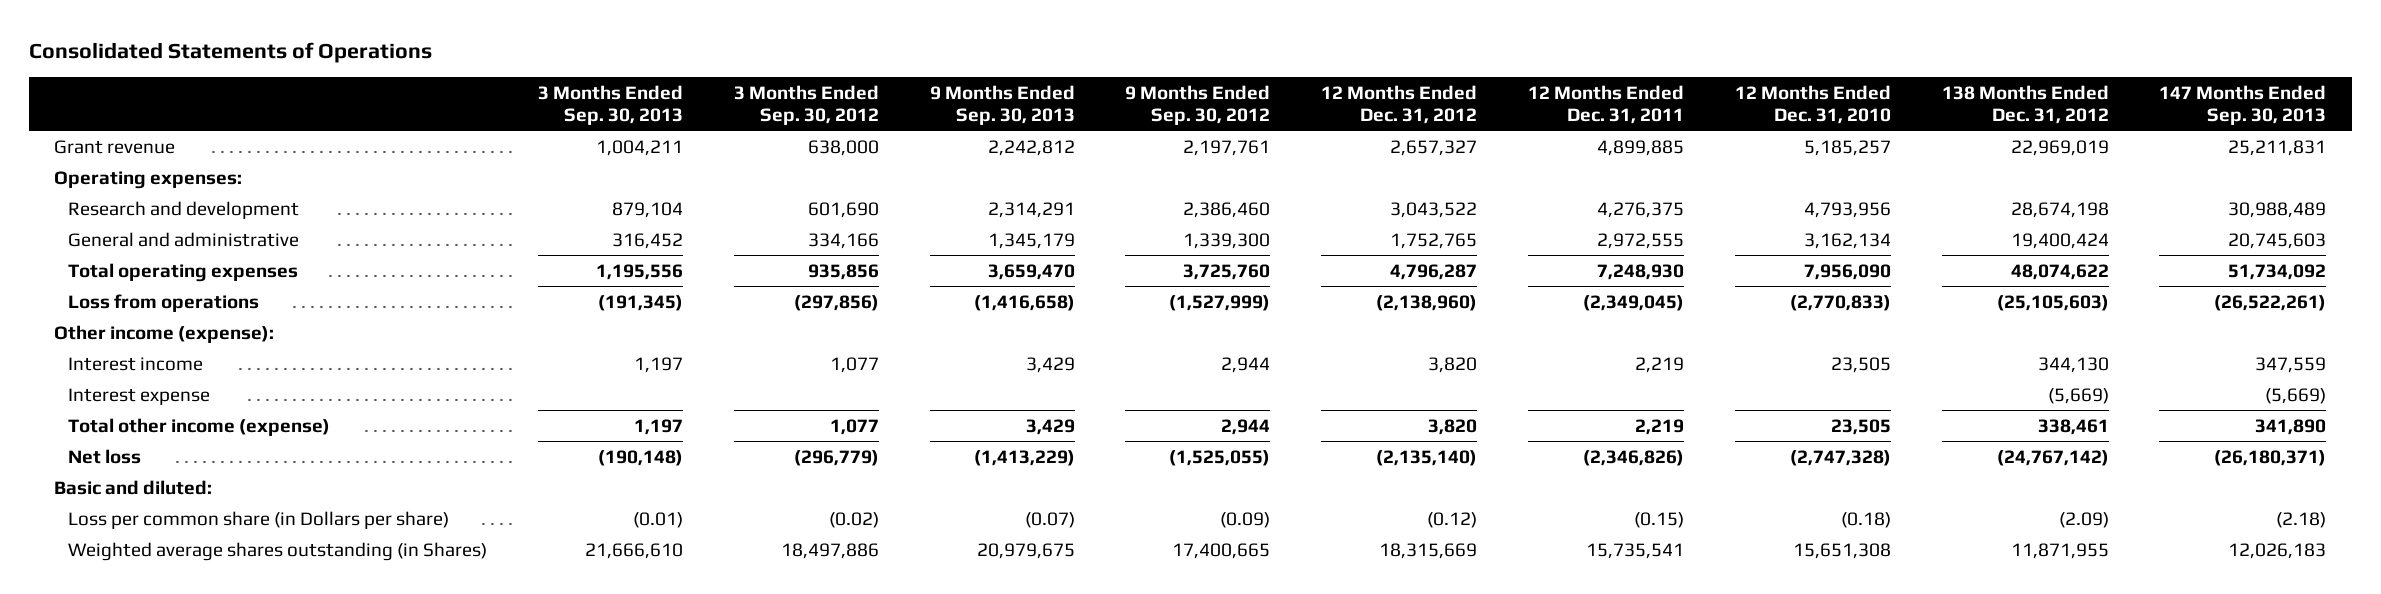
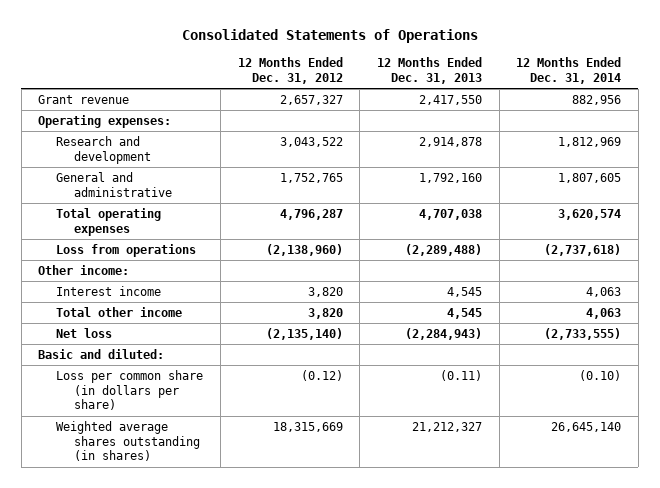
- | 3 Months Ended Sep. 30, 2013 | 3 Months Ended Sep. 30, 2012 | 9 Months Ended Sep. 30, 2013 | 9 Months Ended Sep. 30, 2012 | 12 Months Ended Dec. 31, 2012 | 12 Months Ended Dec. 31, 2011 | 12 Months Ended Dec. 31, 2010 | 138 Months Ended Dec. 31, 2012 | 147 Months Ended Sep. 30, 2013
+ | 12 Months Ended Dec. 31, 2012 | 12 Months Ended Dec. 31, 2013 | 12 Months Ended Dec. 31, 2014
- Other income (expense):
+ Other income:
- Interest expense | | | | | | | | (5,669) | (5,669)
- Total other income (expense) | 1,197 | 1,077 | 3,429 | 2,944 | 3,820 | 2,219 | 23,505 | 338,461 | 341,890
+ Total other income | 3,820 | 4,545 | 4,063
- Loss per common share (in Dollars per share) | (0.01) | (0.02) | (0.07) | (0.09) | (0.12) | (0.15) | (0.18) | (2.09) | (2.18)
- Weighted average shares outstanding (in Shares) | 21,666,610 | 18,497,886 | 20,979,675 | 17,400,665 | 18,315,669 | 15,735,541 | 15,651,308 | 11,871,955 | 12,026,183
+ Loss per common share (in dollars per share) | (0.12) | (0.11) | (0.10)
+ Weighted average shares outstanding (in shares) | 18,315,669 | 21,212,327 | 26,645,140

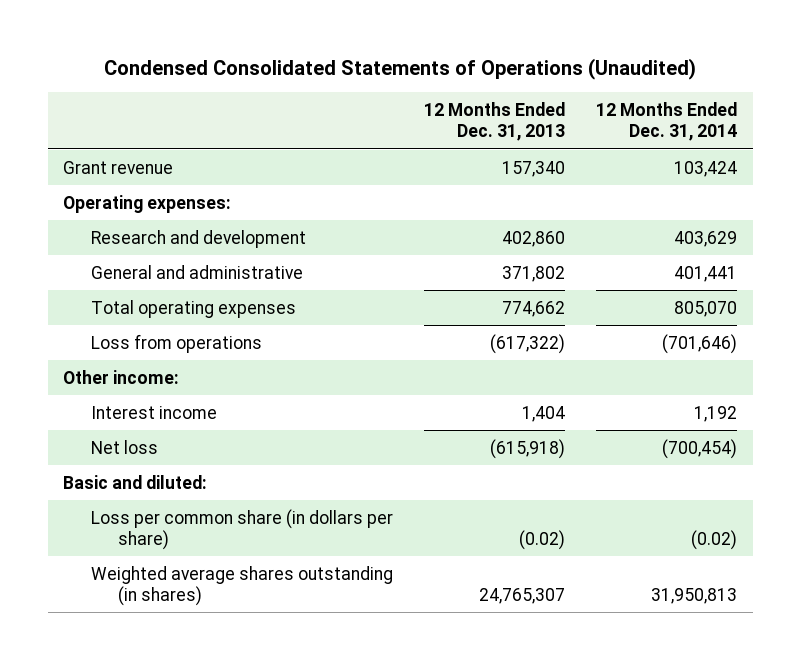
- Consolidated Statements of Operations
+ Condensed Consolidated Statements of Operations (Unaudited)
- | 12 Months Ended Dec. 31, 2012 | 12 Months Ended Dec. 31, 2013 | 12 Months Ended Dec. 31, 2014
+ | 12 Months Ended Dec. 31, 2013 | 12 Months Ended Dec. 31, 2014
- Grant revenue | 2,657,327 | 2,417,550 | 882,956
+ Grant revenue | 157,340 | 103,424
- Research and development | 3,043,522 | 2,914,878 | 1,812,969
- General and administrative | 1,752,765 | 1,792,160 | 1,807,605
- Total operating expenses | 4,796,287 | 4,707,038 | 3,620,574
- Loss from operations | (2,138,960) | (2,289,488) | (2,737,618)
+ Research and development | 402,860 | 403,629
+ General and administrative | 371,802 | 401,441
+ Total operating expenses | 774,662 | 805,070
+ Loss from operations | (617,322) | (701,646)
- Interest income | 3,820 | 4,545 | 4,063
- Total other income | 3,820 | 4,545 | 4,063
- Net loss | (2,135,140) | (2,284,943) | (2,733,555)
+ Interest income | 1,404 | 1,192
+ Net loss | (615,918) | (700,454)
- Loss per common share (in dollars per share) | (0.12) | (0.11) | (0.10)
- Weighted average shares outstanding (in shares) | 18,315,669 | 21,212,327 | 26,645,140
+ Loss per common share (in dollars per share) | (0.02) | (0.02)
+ Weighted average shares outstanding (in shares) | 24,765,307 | 31,950,813

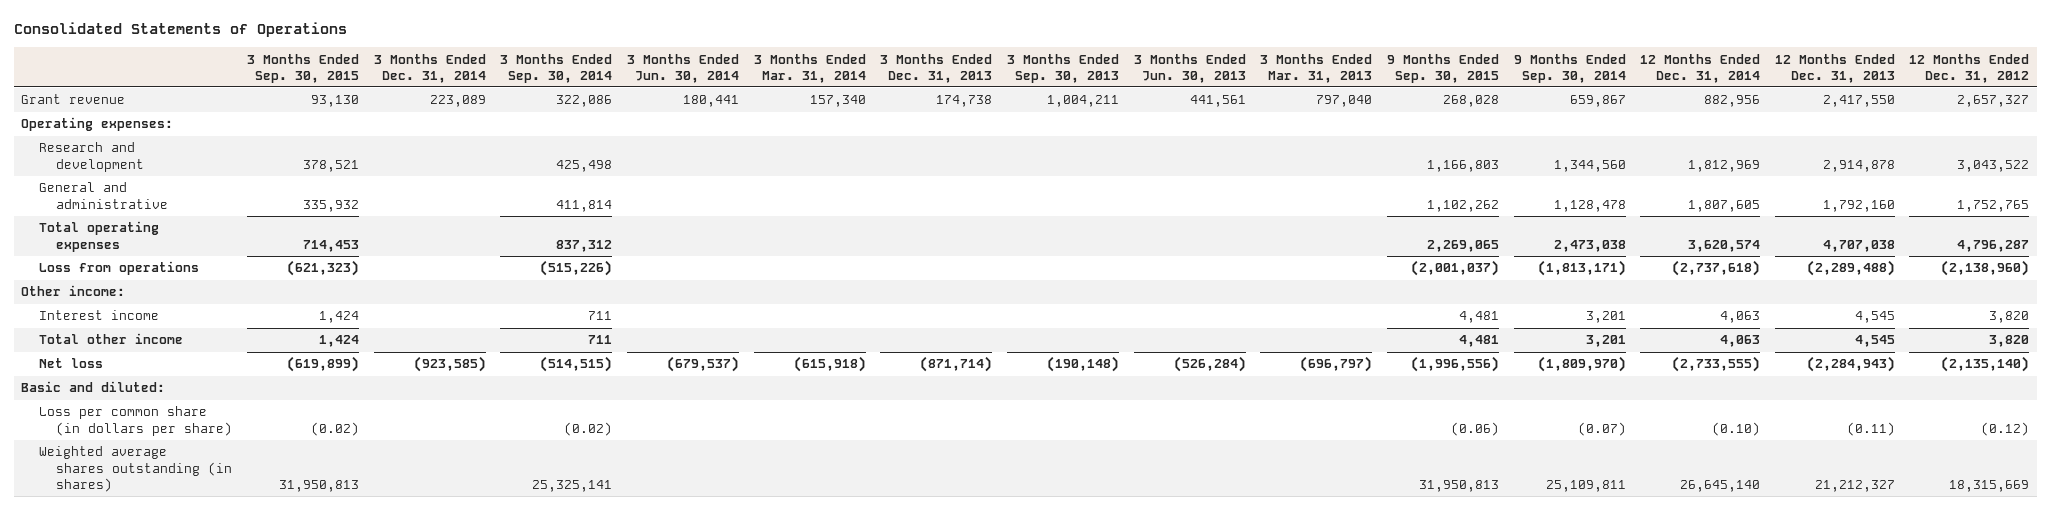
- Condensed Consolidated Statements of Operations (Unaudited)
+ Consolidated Statements of Operations
- | 12 Months Ended Dec. 31, 2013 | 12 Months Ended Dec. 31, 2014
+ | 3 Months Ended Sep. 30, 2015 | 3 Months Ended Dec. 31, 2014 | 3 Months Ended Sep. 30, 2014 | 3 Months Ended Jun. 30, 2014 | 3 Months Ended Mar. 31, 2014 | 3 Months Ended Dec. 31, 2013 | 3 Months Ended Sep. 30, 2013 | 3 Months Ended Jun. 30, 2013 | 3 Months Ended Mar. 31, 2013 | 9 Months Ended Sep. 30, 2015 | 9 Months Ended Sep. 30, 2014 | 12 Months Ended Dec. 31, 2014 | 12 Months Ended Dec. 31, 2013 | 12 Months Ended Dec. 31, 2012
- Grant revenue | 157,340 | 103,424
+ Grant revenue | 93,130 | 223,089 | 322,086 | 180,441 | 157,340 | 174,738 | 1,004,211 | 441,561 | 797,040 | 268,028 | 659,867 | 882,956 | 2,417,550 | 2,657,327
- Research and development | 402,860 | 403,629
- General and administrative | 371,802 | 401,441
- Total operating expenses | 774,662 | 805,070
- Loss from operations | (617,322) | (701,646)
+ Research and development | 378,521 | | 425,498 | | | | | | | 1,166,803 | 1,344,560 | 1,812,969 | 2,914,878 | 3,043,522
+ General and administrative | 335,932 | | 411,814 | | | | | | | 1,102,262 | 1,128,478 | 1,807,605 | 1,792,160 | 1,752,765
+ Total operating expenses | 714,453 | | 837,312 | | | | | | | 2,269,065 | 2,473,038 | 3,620,574 | 4,707,038 | 4,796,287
+ Loss from operations | (621,323) | | (515,226) | | | | | | | (2,001,037) | (1,813,171) | (2,737,618) | (2,289,488) | (2,138,960)
- Interest income | 1,404 | 1,192
- Net loss | (615,918) | (700,454)
+ Interest income | 1,424 | | 711 | | | | | | | 4,481 | 3,201 | 4,063 | 4,545 | 3,820
+ Total other income | 1,424 | | 711 | | | | | | | 4,481 | 3,201 | 4,063 | 4,545 | 3,820
+ Net loss | (619,899) | (923,585) | (514,515) | (679,537) | (615,918) | (871,714) | (190,148) | (526,284) | (696,797) | (1,996,556) | (1,809,970) | (2,733,555) | (2,284,943) | (2,135,140)
- Loss per common share (in dollars per share) | (0.02) | (0.02)
- Weighted average shares outstanding (in shares) | 24,765,307 | 31,950,813
+ Loss per common share (in dollars per share) | (0.02) | | (0.02) | | | | | | | (0.06) | (0.07) | (0.10) | (0.11) | (0.12)
+ Weighted average shares outstanding (in shares) | 31,950,813 | | 25,325,141 | | | | | | | 31,950,813 | 25,109,811 | 26,645,140 | 21,212,327 | 18,315,669

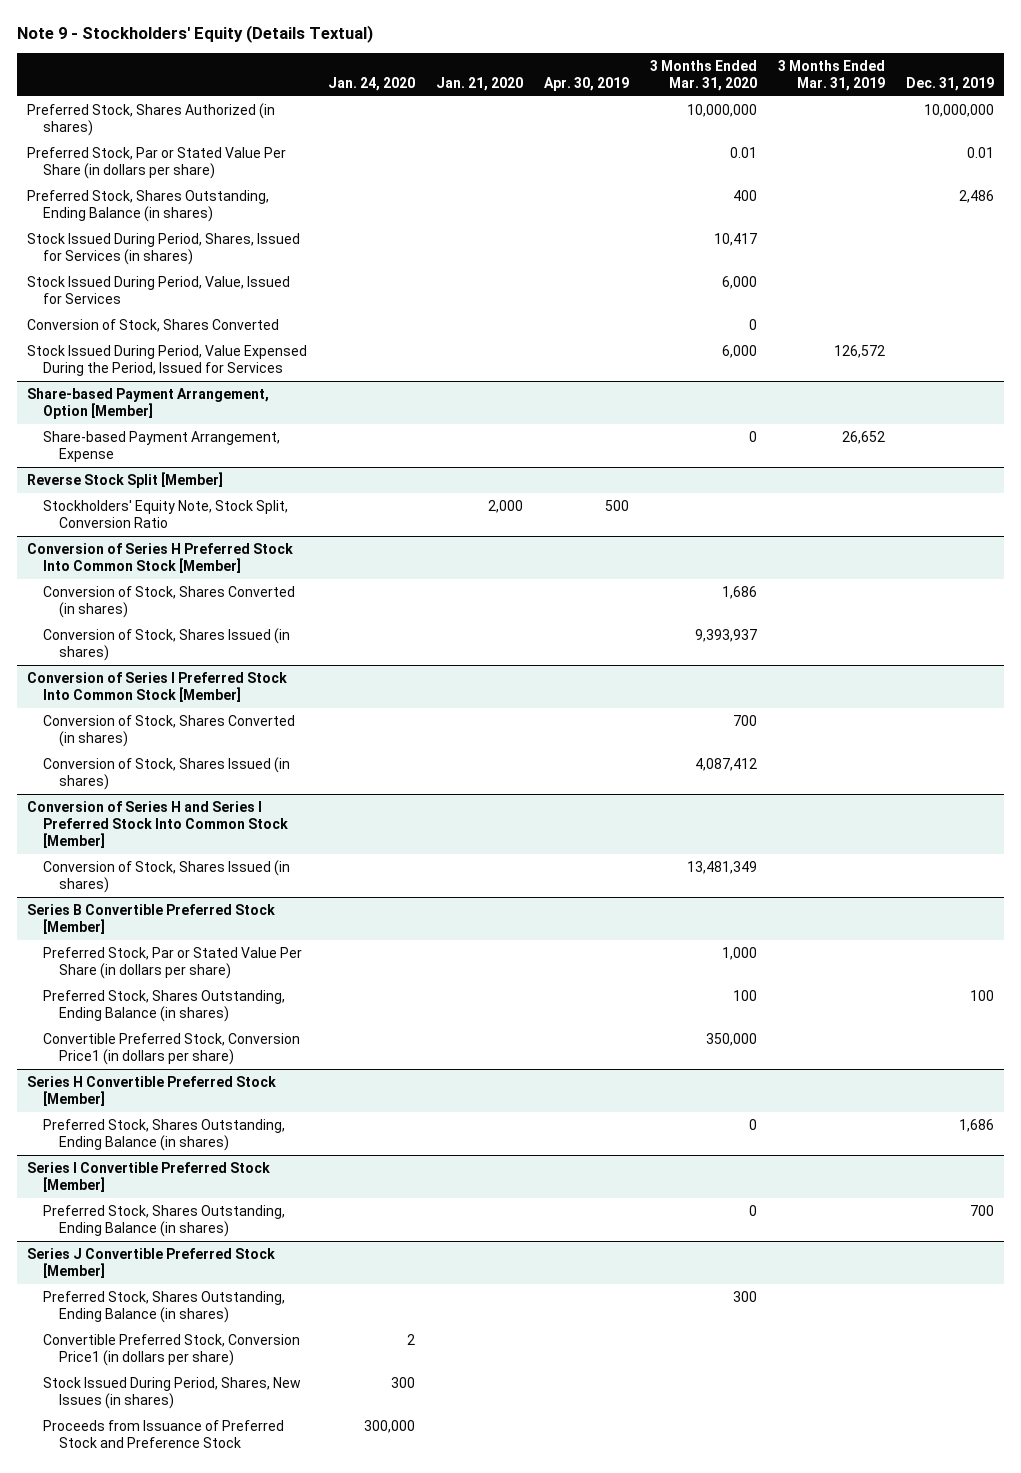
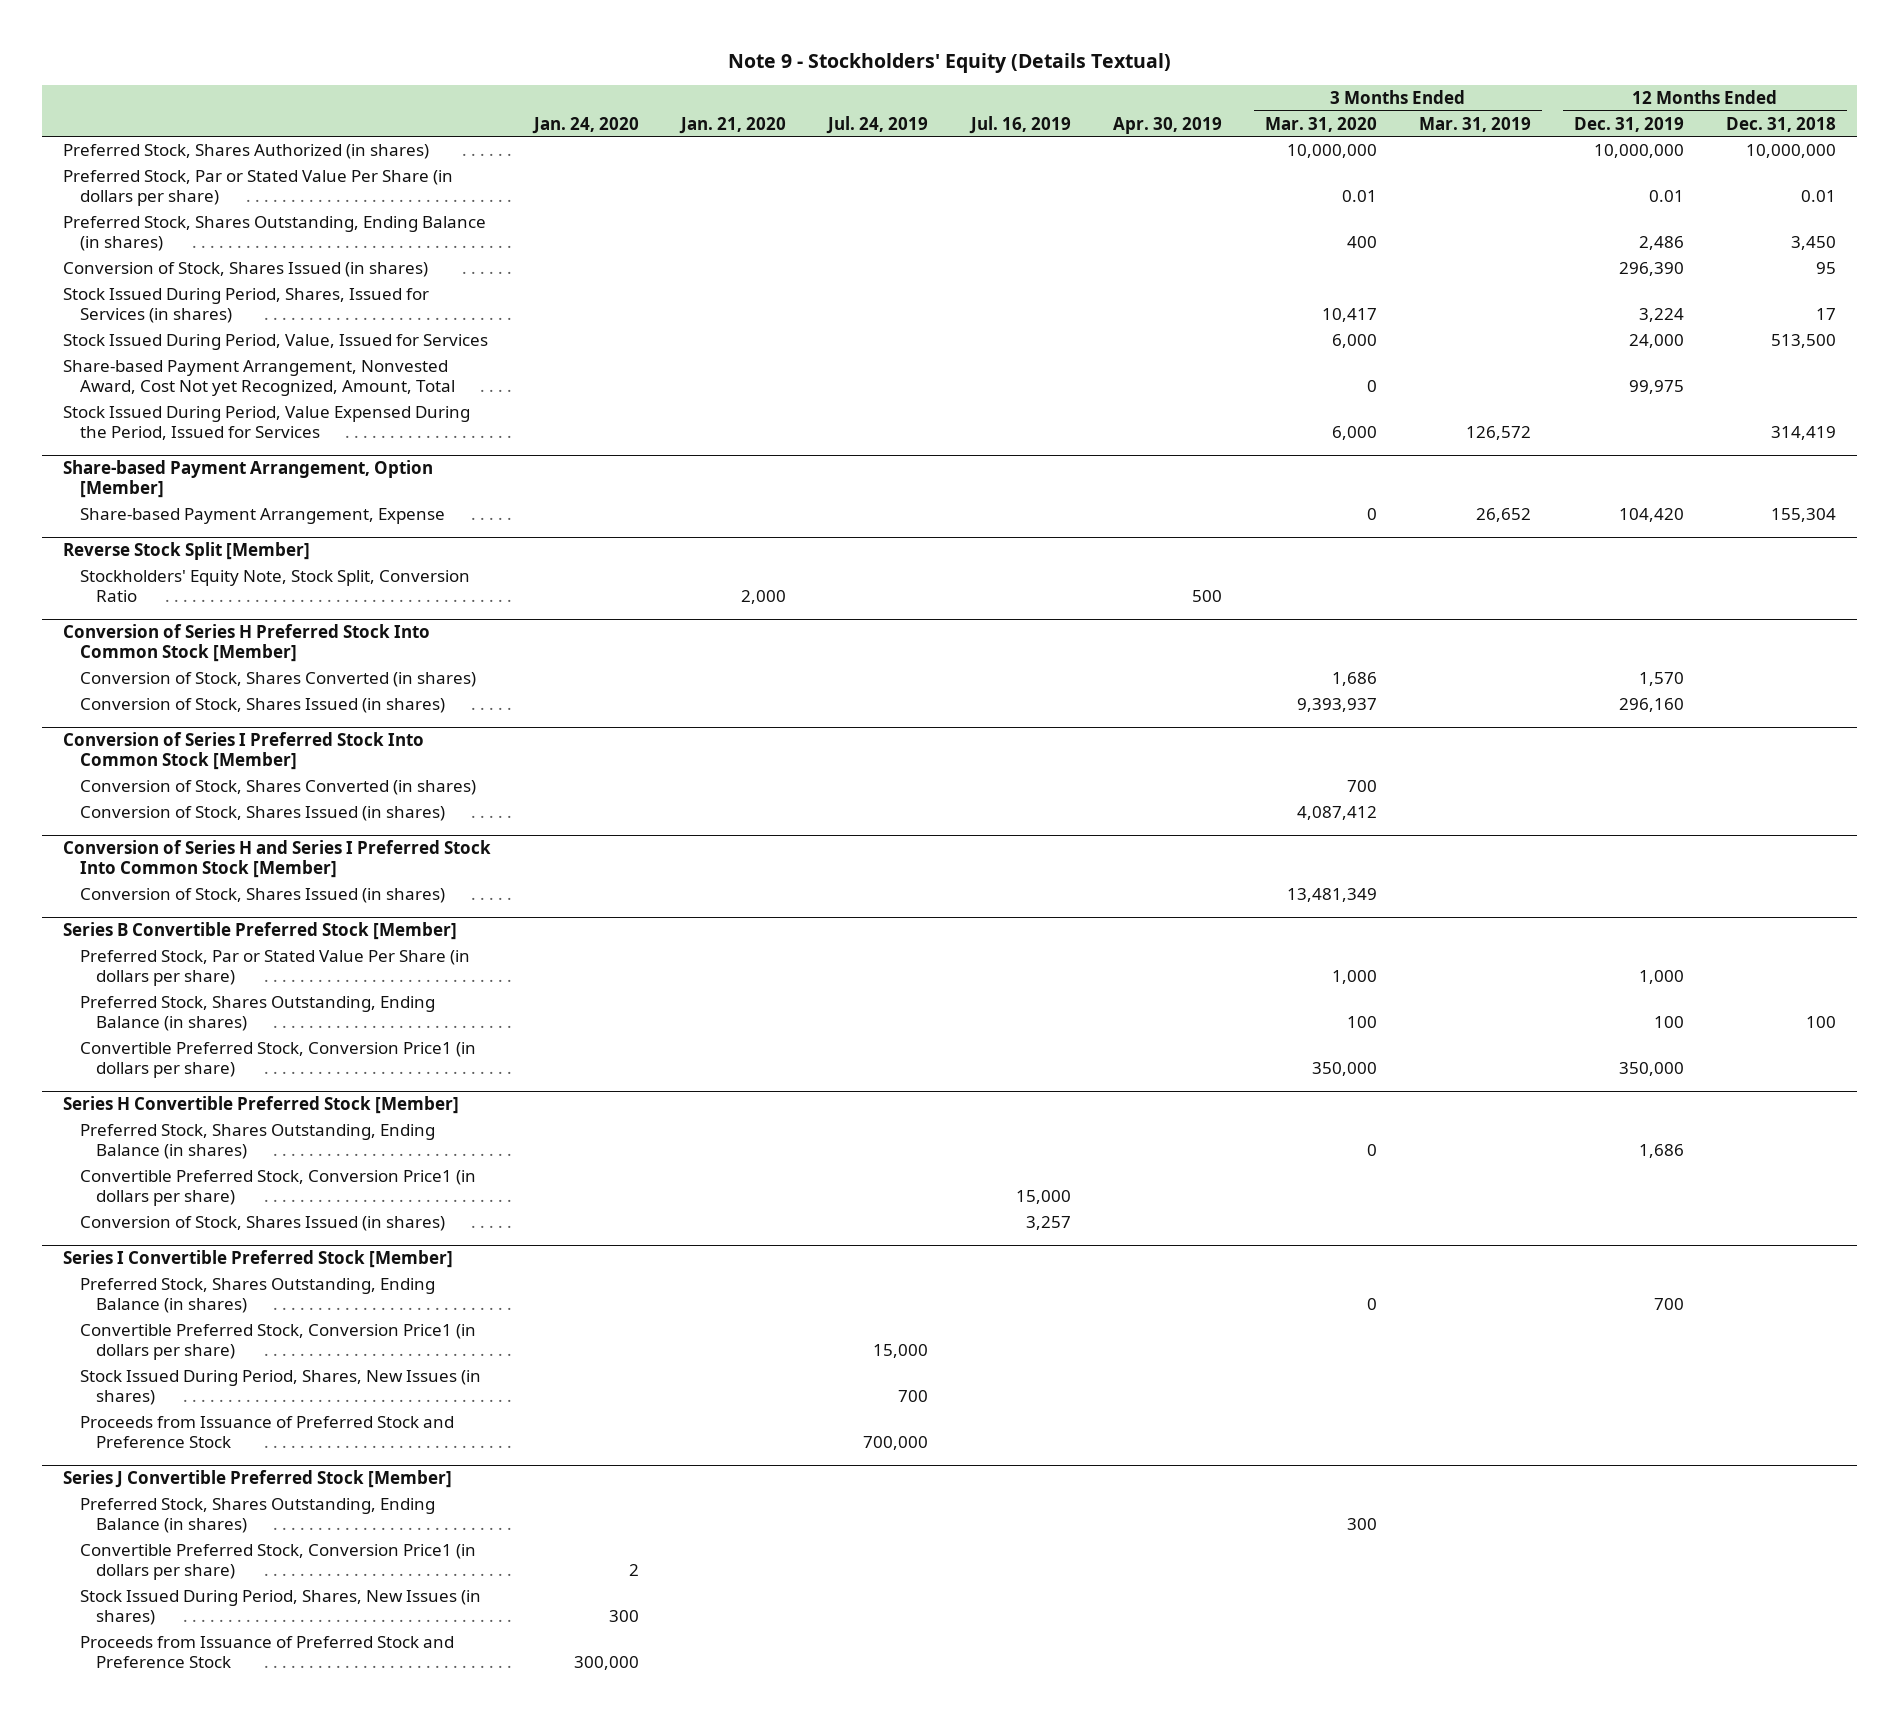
- | Jan. 24, 2020 | Jan. 21, 2020 | Apr. 30, 2019 | 3 Months Ended Mar. 31, 2020 | 3 Months Ended Mar. 31, 2019 | Dec. 31, 2019
+ | Jan. 24, 2020 | Jan. 21, 2020 | Jul. 24, 2019 | Jul. 16, 2019 | Apr. 30, 2019 | 3 Months Ended Mar. 31, 2020 | 3 Months Ended Mar. 31, 2019 | 12 Months Ended Dec. 31, 2019 | 12 Months Ended Dec. 31, 2018
+ Conversion of Stock, Shares Issued (in shares) | | | | | | | | 296,390 | 95
- Conversion of Stock, Shares Converted | | | | 0 | |
+ Share-based Payment Arrangement, Nonvested Award, Cost Not yet Recognized, Amount, Total | | | | | | 0 | | 99,975 |
@ Series H Convertible Preferred Stock [Member]
+ Convertible Preferred Stock, Conversion Price1 (in dollars per share) | | | | 15,000 | | | | |
+ Conversion of Stock, Shares Issued (in shares) | | | | 3,257 | | | | |
@ Series I Convertible Preferred Stock [Member]
+ Convertible Preferred Stock, Conversion Price1 (in dollars per share) | | | 15,000 | | | | | |
+ Stock Issued During Period, Shares, New Issues (in shares) | | | 700 | | | | | |
+ Proceeds from Issuance of Preferred Stock and Preference Stock | | | 700,000 | | | | | |

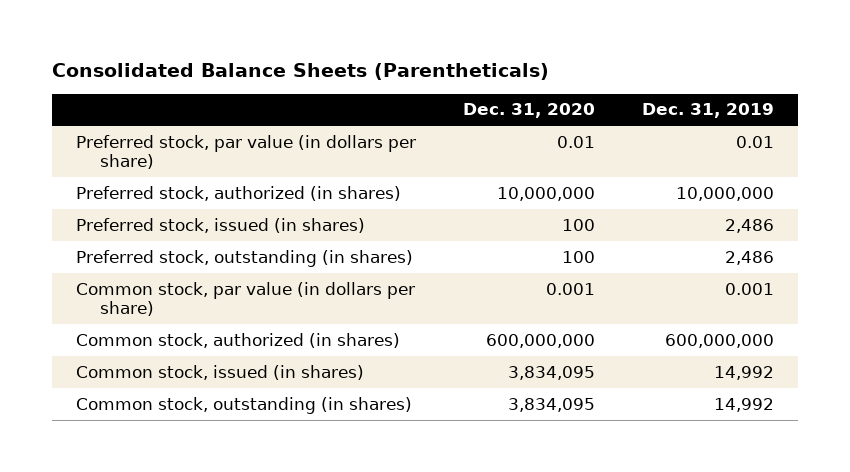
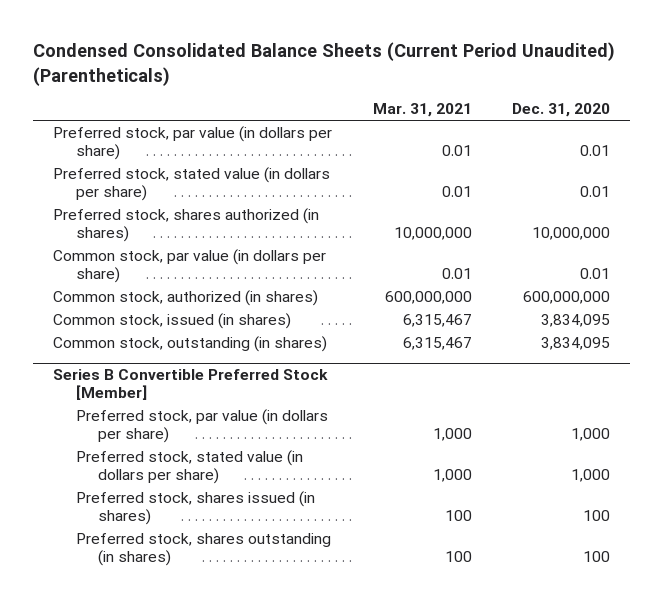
- Consolidated Balance Sheets (Parentheticals)
+ Condensed Consolidated Balance Sheets (Current Period Unaudited) (Parentheticals)
- | Dec. 31, 2020 | Dec. 31, 2019
+ | Mar. 31, 2021 | Dec. 31, 2020
- Preferred stock, authorized (in shares) | 10,000,000 | 10,000,000
- Preferred stock, issued (in shares) | 100 | 2,486
- Preferred stock, outstanding (in shares) | 100 | 2,486
- Common stock, par value (in dollars per share) | 0.001 | 0.001
+ Preferred stock, stated value (in dollars per share) | 0.01 | 0.01
+ Preferred stock, shares authorized (in shares) | 10,000,000 | 10,000,000
+ Common stock, par value (in dollars per share) | 0.01 | 0.01
+ Series B Convertible Preferred Stock [Member]
+ Preferred stock, par value (in dollars per share) | 1,000 | 1,000
+ Preferred stock, stated value (in dollars per share) | 1,000 | 1,000
+ Preferred stock, shares issued (in shares) | 100 | 100
+ Preferred stock, shares outstanding (in shares) | 100 | 100

